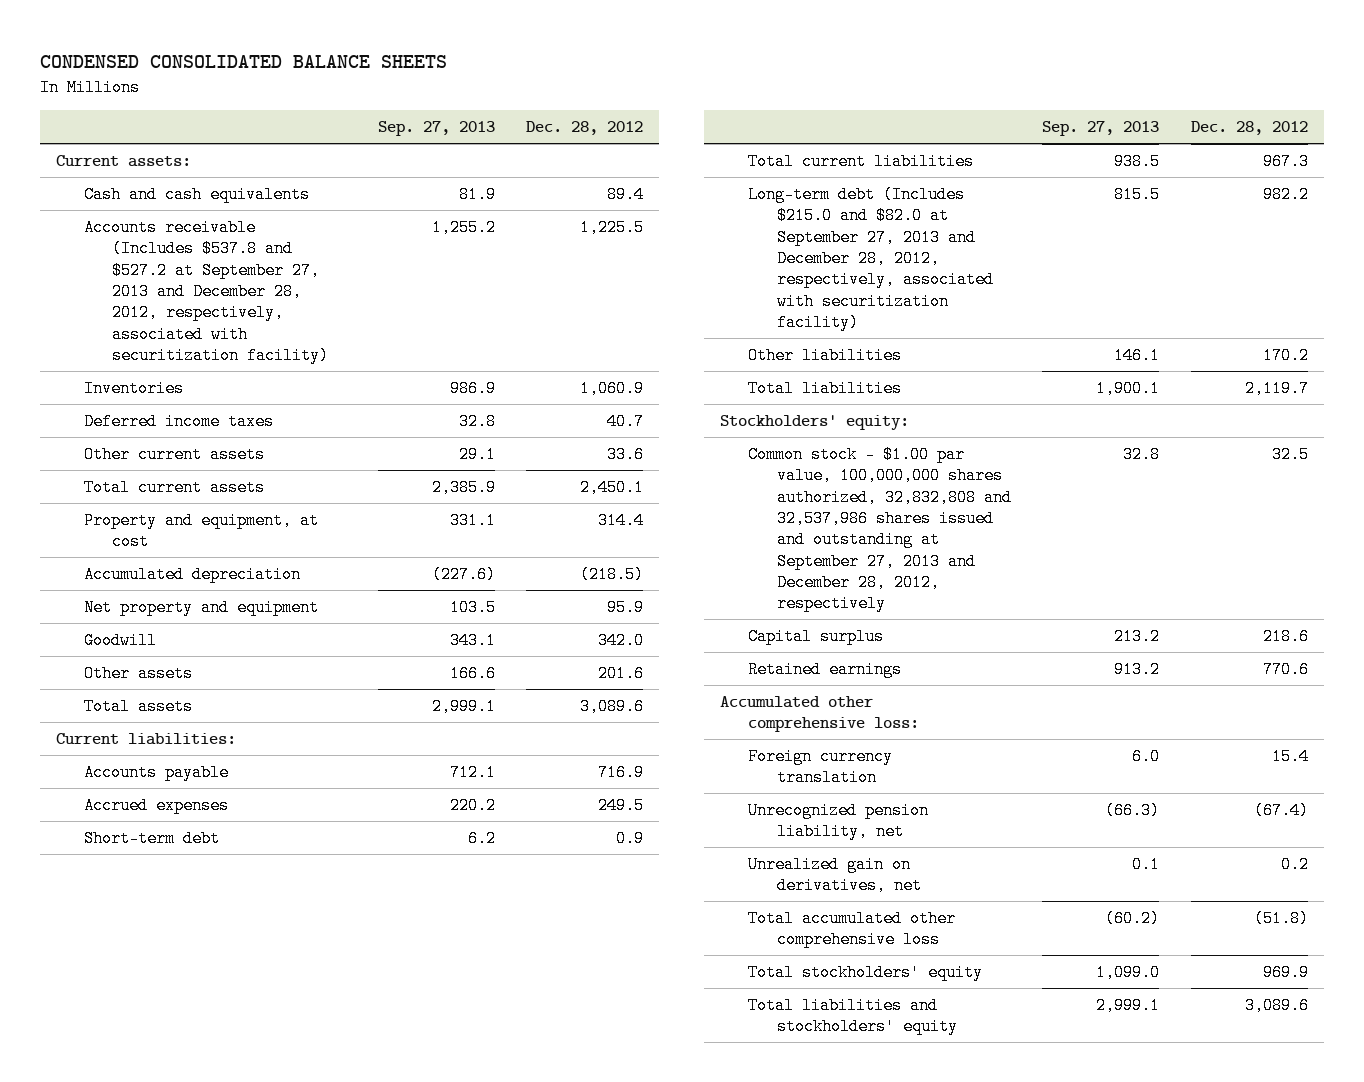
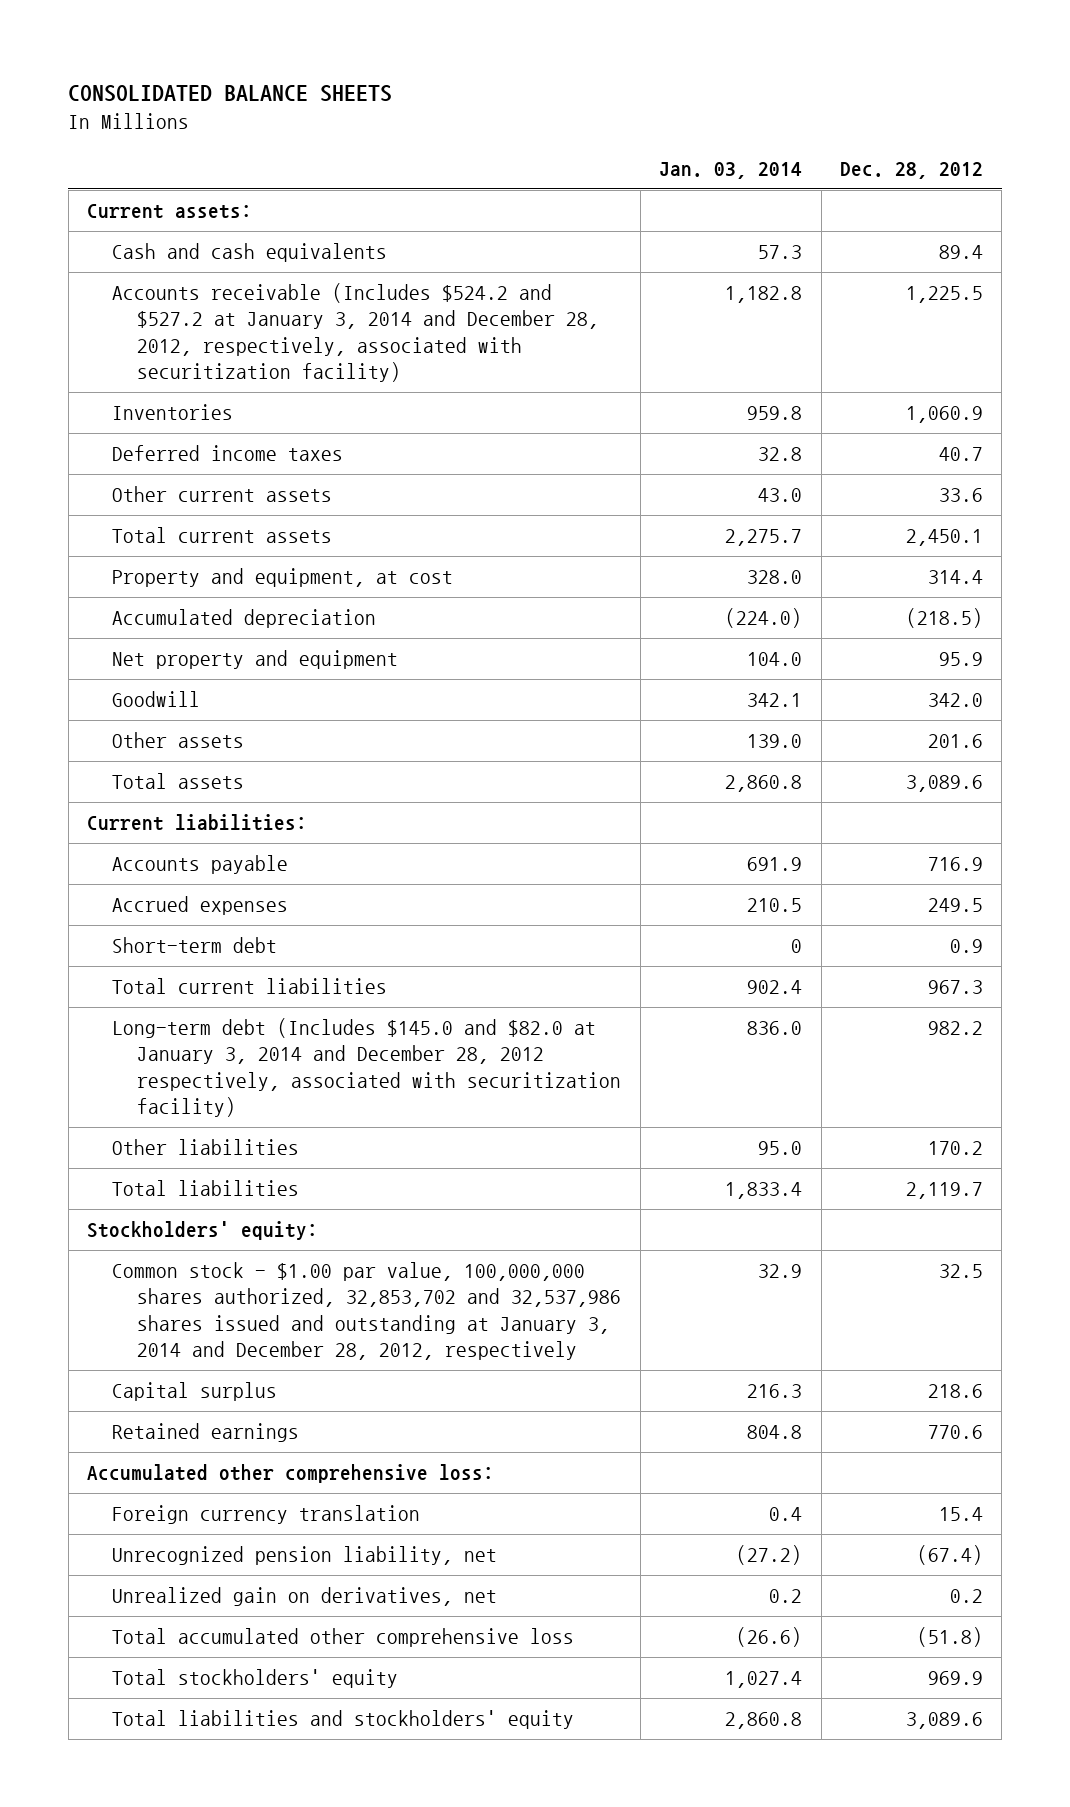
- CONDENSED CONSOLIDATED BALANCE SHEETS
+ CONSOLIDATED BALANCE SHEETS
- | Sep. 27, 2013 | Dec. 28, 2012
+ | Jan. 03, 2014 | Dec. 28, 2012
- Accounts receivable (Includes $537.8 and $527.2 at September 27, 2013 and December 28, 2012, respectively, associated with securitization facility) | 1,255.2 | 1,225.5
+ Accounts receivable (Includes $524.2 and $527.2 at January 3, 2014 and December 28, 2012, respectively, associated with securitization facility) | 1,182.8 | 1,225.5
- Long-term debt (Includes $215.0 and $82.0 at September 27, 2013 and December 28, 2012, respectively, associated with securitization facility) | 815.5 | 982.2
+ Long-term debt (Includes $145.0 and $82.0 at January 3, 2014 and December 28, 2012 respectively, associated with securitization facility) | 836.0 | 982.2
- Common stock - $1.00 par value, 100,000,000 shares authorized, 32,832,808 and 32,537,986 shares issued and outstanding at September 27, 2013 and December 28, 2012, respectively | 32.8 | 32.5
+ Common stock - $1.00 par value, 100,000,000 shares authorized, 32,853,702 and 32,537,986 shares issued and outstanding at January 3, 2014 and December 28, 2012, respectively | 32.9 | 32.5

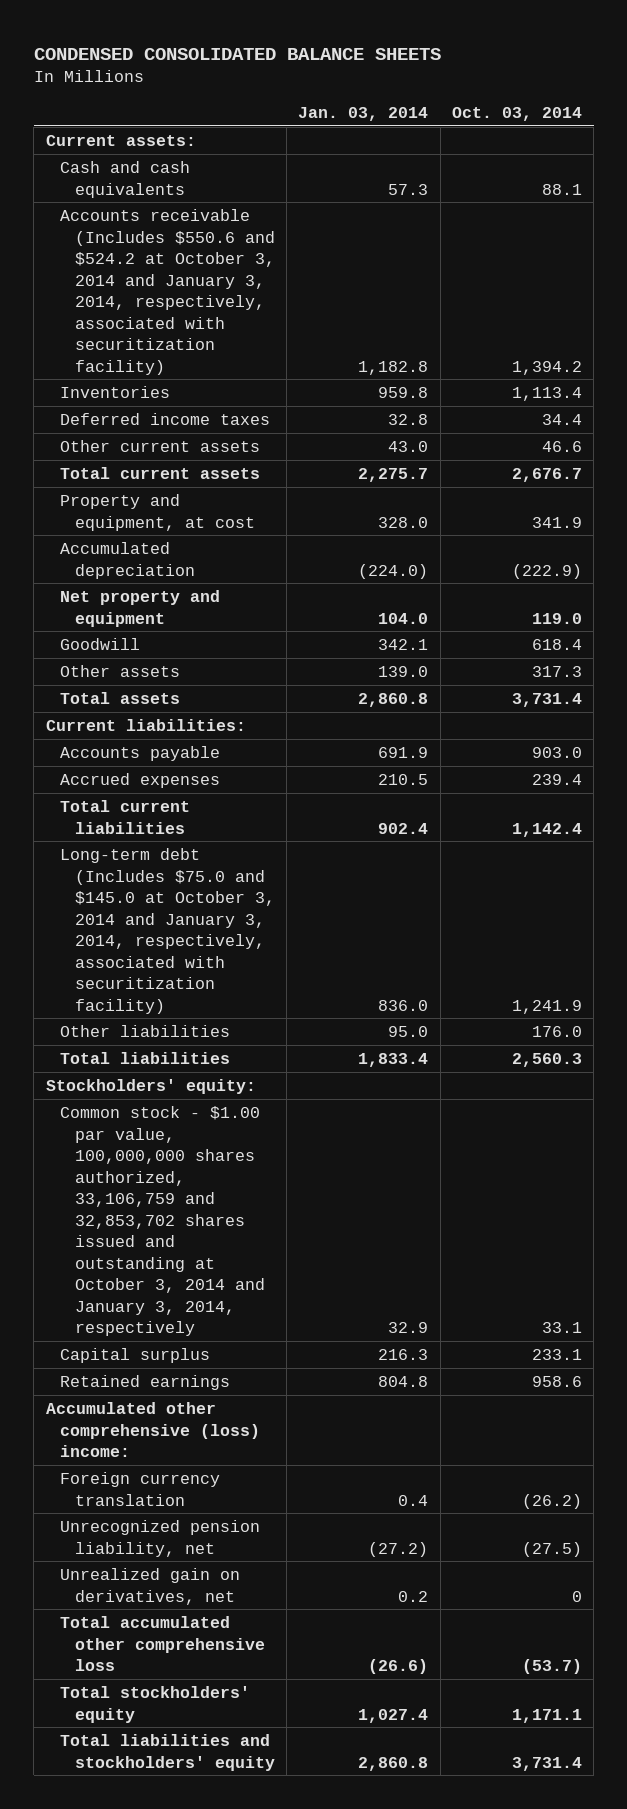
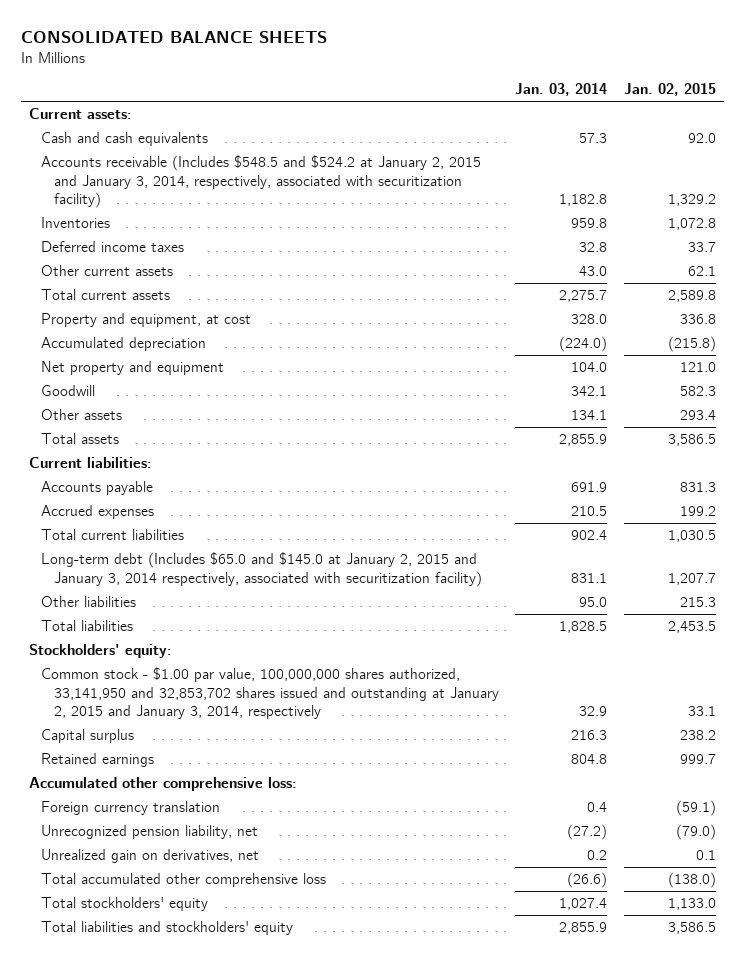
- CONDENSED CONSOLIDATED BALANCE SHEETS
+ CONSOLIDATED BALANCE SHEETS
- | Jan. 03, 2014 | Oct. 03, 2014
+ | Jan. 03, 2014 | Jan. 02, 2015
- Accounts receivable (Includes $550.6 and $524.2 at October 3, 2014 and January 3, 2014, respectively, associated with securitization facility) | 1,182.8 | 1,394.2
+ Accounts receivable (Includes $548.5 and $524.2 at January 2, 2015 and January 3, 2014, respectively, associated with securitization facility) | 1,182.8 | 1,329.2
- Other assets | 139.0 | 317.3
- Total assets | 2,860.8 | 3,731.4
+ Other assets | 134.1 | 293.4
+ Total assets | 2,855.9 | 3,586.5
- Long-term debt (Includes $75.0 and $145.0 at October 3, 2014 and January 3, 2014, respectively, associated with securitization facility) | 836.0 | 1,241.9
+ Long-term debt (Includes $65.0 and $145.0 at January 2, 2015 and January 3, 2014 respectively, associated with securitization facility) | 831.1 | 1,207.7
- Total liabilities | 1,833.4 | 2,560.3
+ Total liabilities | 1,828.5 | 2,453.5
- Common stock - $1.00 par value, 100,000,000 shares authorized, 33,106,759 and 32,853,702 shares issued and outstanding at October 3, 2014 and January 3, 2014, respectively | 32.9 | 33.1
+ Common stock - $1.00 par value, 100,000,000 shares authorized, 33,141,950 and 32,853,702 shares issued and outstanding at January 2, 2015 and January 3, 2014, respectively | 32.9 | 33.1
- Accumulated other comprehensive (loss) income:
+ Accumulated other comprehensive loss:
- Total liabilities and stockholders' equity | 2,860.8 | 3,731.4
+ Total liabilities and stockholders' equity | 2,855.9 | 3,586.5

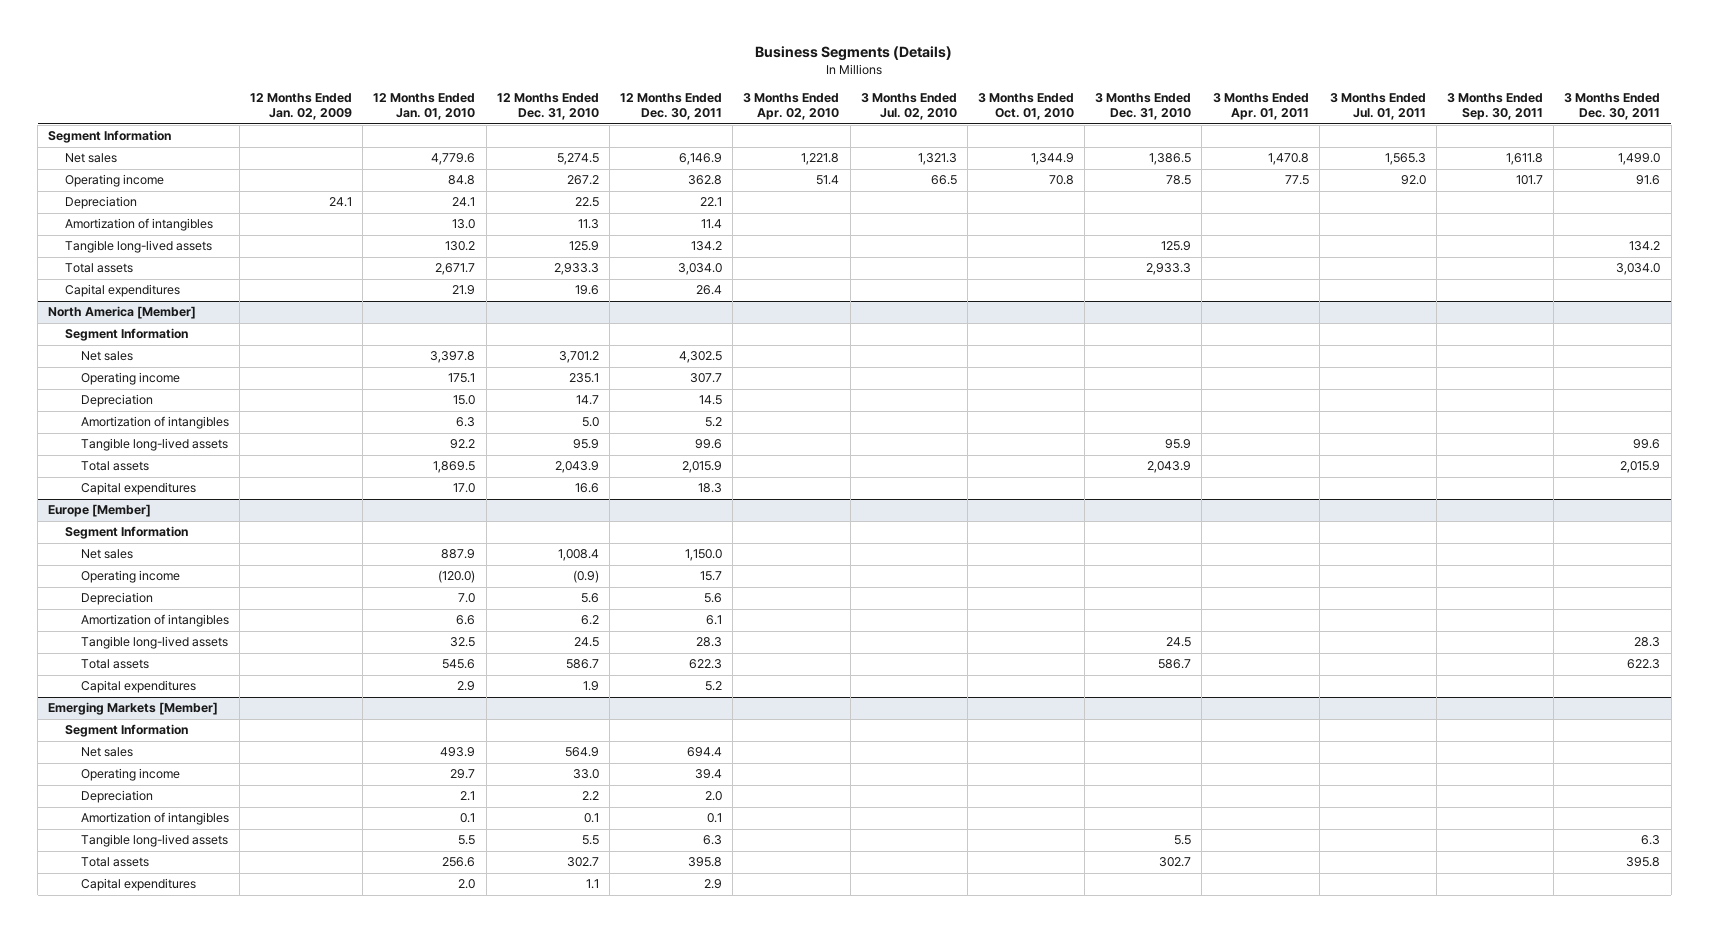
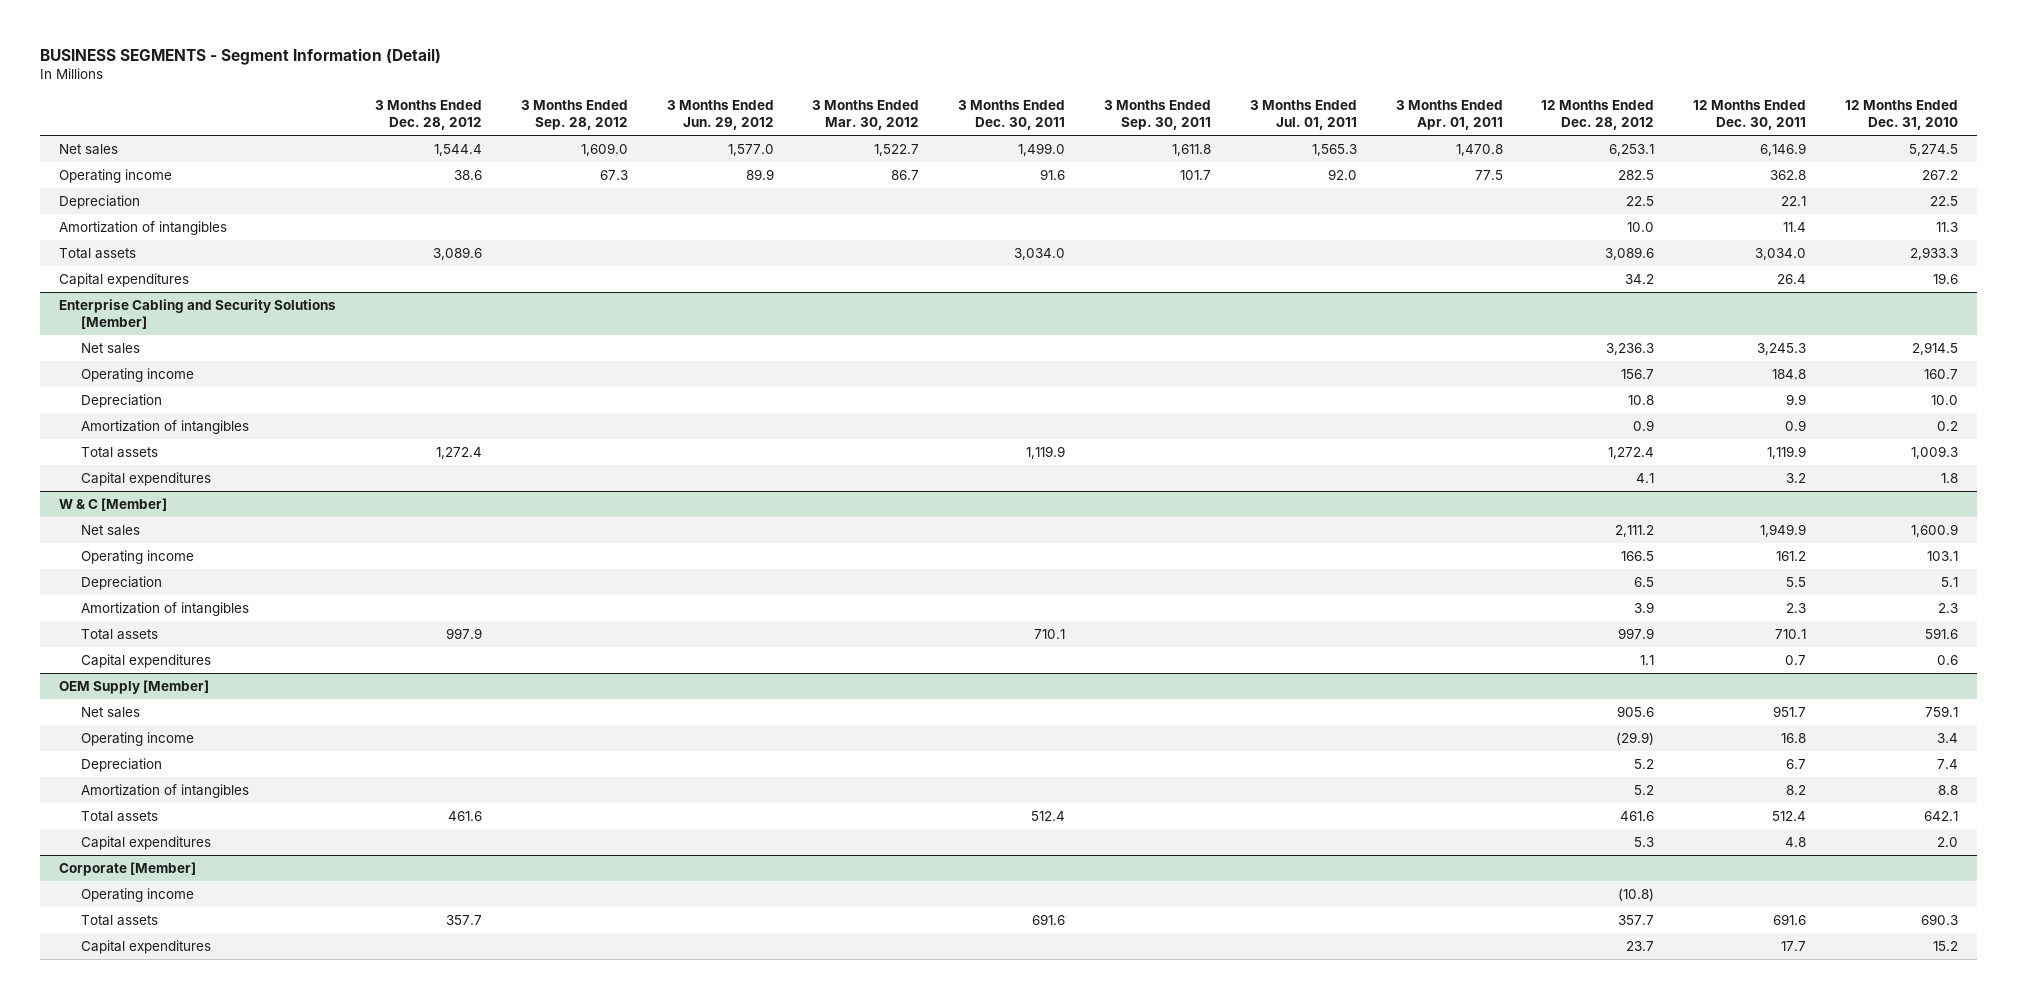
- Business Segments (Details)
+ BUSINESS SEGMENTS - Segment Information (Detail)
- | 12 Months Ended Jan. 02, 2009 | 12 Months Ended Jan. 01, 2010 | 12 Months Ended Dec. 31, 2010 | 12 Months Ended Dec. 30, 2011 | 3 Months Ended Apr. 02, 2010 | 3 Months Ended Jul. 02, 2010 | 3 Months Ended Oct. 01, 2010 | 3 Months Ended Dec. 31, 2010 | 3 Months Ended Apr. 01, 2011 | 3 Months Ended Jul. 01, 2011 | 3 Months Ended Sep. 30, 2011 | 3 Months Ended Dec. 30, 2011
+ | 3 Months Ended Dec. 28, 2012 | 3 Months Ended Sep. 28, 2012 | 3 Months Ended Jun. 29, 2012 | 3 Months Ended Mar. 30, 2012 | 3 Months Ended Dec. 30, 2011 | 3 Months Ended Sep. 30, 2011 | 3 Months Ended Jul. 01, 2011 | 3 Months Ended Apr. 01, 2011 | 12 Months Ended Dec. 28, 2012 | 12 Months Ended Dec. 30, 2011 | 12 Months Ended Dec. 31, 2010
- Segment Information
- Tangible long-lived assets | | 130.2 | 125.9 | 134.2 | | | | 125.9 | | | | 134.2
- North America [Member]
- Segment Information
- Net sales | | 3,397.8 | 3,701.2 | 4,302.5 | | | | | | | |
- Operating income | | 175.1 | 235.1 | 307.7 | | | | | | | |
- Depreciation | | 15.0 | 14.7 | 14.5 | | | | | | | |
- Amortization of intangibles | | 6.3 | 5.0 | 5.2 | | | | | | | |
- Tangible long-lived assets | | 92.2 | 95.9 | 99.6 | | | | 95.9 | | | | 99.6
- Total assets | | 1,869.5 | 2,043.9 | 2,015.9 | | | | 2,043.9 | | | | 2,015.9
- Capital expenditures | | 17.0 | 16.6 | 18.3 | | | | | | | |
- Europe [Member]
- Segment Information
- Net sales | | 887.9 | 1,008.4 | 1,150.0 | | | | | | | |
- Operating income | | (120.0) | (0.9) | 15.7 | | | | | | | |
- Depreciation | | 7.0 | 5.6 | 5.6 | | | | | | | |
- Amortization of intangibles | | 6.6 | 6.2 | 6.1 | | | | | | | |
- Tangible long-lived assets | | 32.5 | 24.5 | 28.3 | | | | 24.5 | | | | 28.3
- Total assets | | 545.6 | 586.7 | 622.3 | | | | 586.7 | | | | 622.3
- Capital expenditures | | 2.9 | 1.9 | 5.2 | | | | | | | |
- Emerging Markets [Member]
- Segment Information
- Net sales | | 493.9 | 564.9 | 694.4 | | | | | | | |
- Operating income | | 29.7 | 33.0 | 39.4 | | | | | | | |
- Depreciation | | 2.1 | 2.2 | 2.0 | | | | | | | |
- Amortization of intangibles | | 0.1 | 0.1 | 0.1 | | | | | | | |
- Tangible long-lived assets | | 5.5 | 5.5 | 6.3 | | | | 5.5 | | | | 6.3
- Total assets | | 256.6 | 302.7 | 395.8 | | | | 302.7 | | | | 395.8
- Capital expenditures | | 2.0 | 1.1 | 2.9 | | | | | | | |
+ Enterprise Cabling and Security Solutions [Member]
+ Net sales | | | | | | | | | 3,236.3 | 3,245.3 | 2,914.5
+ Operating income | | | | | | | | | 156.7 | 184.8 | 160.7
+ Depreciation | | | | | | | | | 10.8 | 9.9 | 10.0
+ Amortization of intangibles | | | | | | | | | 0.9 | 0.9 | 0.2
+ Total assets | 1,272.4 | | | | 1,119.9 | | | | 1,272.4 | 1,119.9 | 1,009.3
+ Capital expenditures | | | | | | | | | 4.1 | 3.2 | 1.8
+ W & C [Member]
+ Net sales | | | | | | | | | 2,111.2 | 1,949.9 | 1,600.9
+ Operating income | | | | | | | | | 166.5 | 161.2 | 103.1
+ Depreciation | | | | | | | | | 6.5 | 5.5 | 5.1
+ Amortization of intangibles | | | | | | | | | 3.9 | 2.3 | 2.3
+ Total assets | 997.9 | | | | 710.1 | | | | 997.9 | 710.1 | 591.6
+ Capital expenditures | | | | | | | | | 1.1 | 0.7 | 0.6
+ OEM Supply [Member]
+ Net sales | | | | | | | | | 905.6 | 951.7 | 759.1
+ Operating income | | | | | | | | | (29.9) | 16.8 | 3.4
+ Depreciation | | | | | | | | | 5.2 | 6.7 | 7.4
+ Amortization of intangibles | | | | | | | | | 5.2 | 8.2 | 8.8
+ Total assets | 461.6 | | | | 512.4 | | | | 461.6 | 512.4 | 642.1
+ Capital expenditures | | | | | | | | | 5.3 | 4.8 | 2.0
+ Corporate [Member]
+ Operating income | | | | | | | | | (10.8) | |
+ Total assets | 357.7 | | | | 691.6 | | | | 357.7 | 691.6 | 690.3
+ Capital expenditures | | | | | | | | | 23.7 | 17.7 | 15.2

